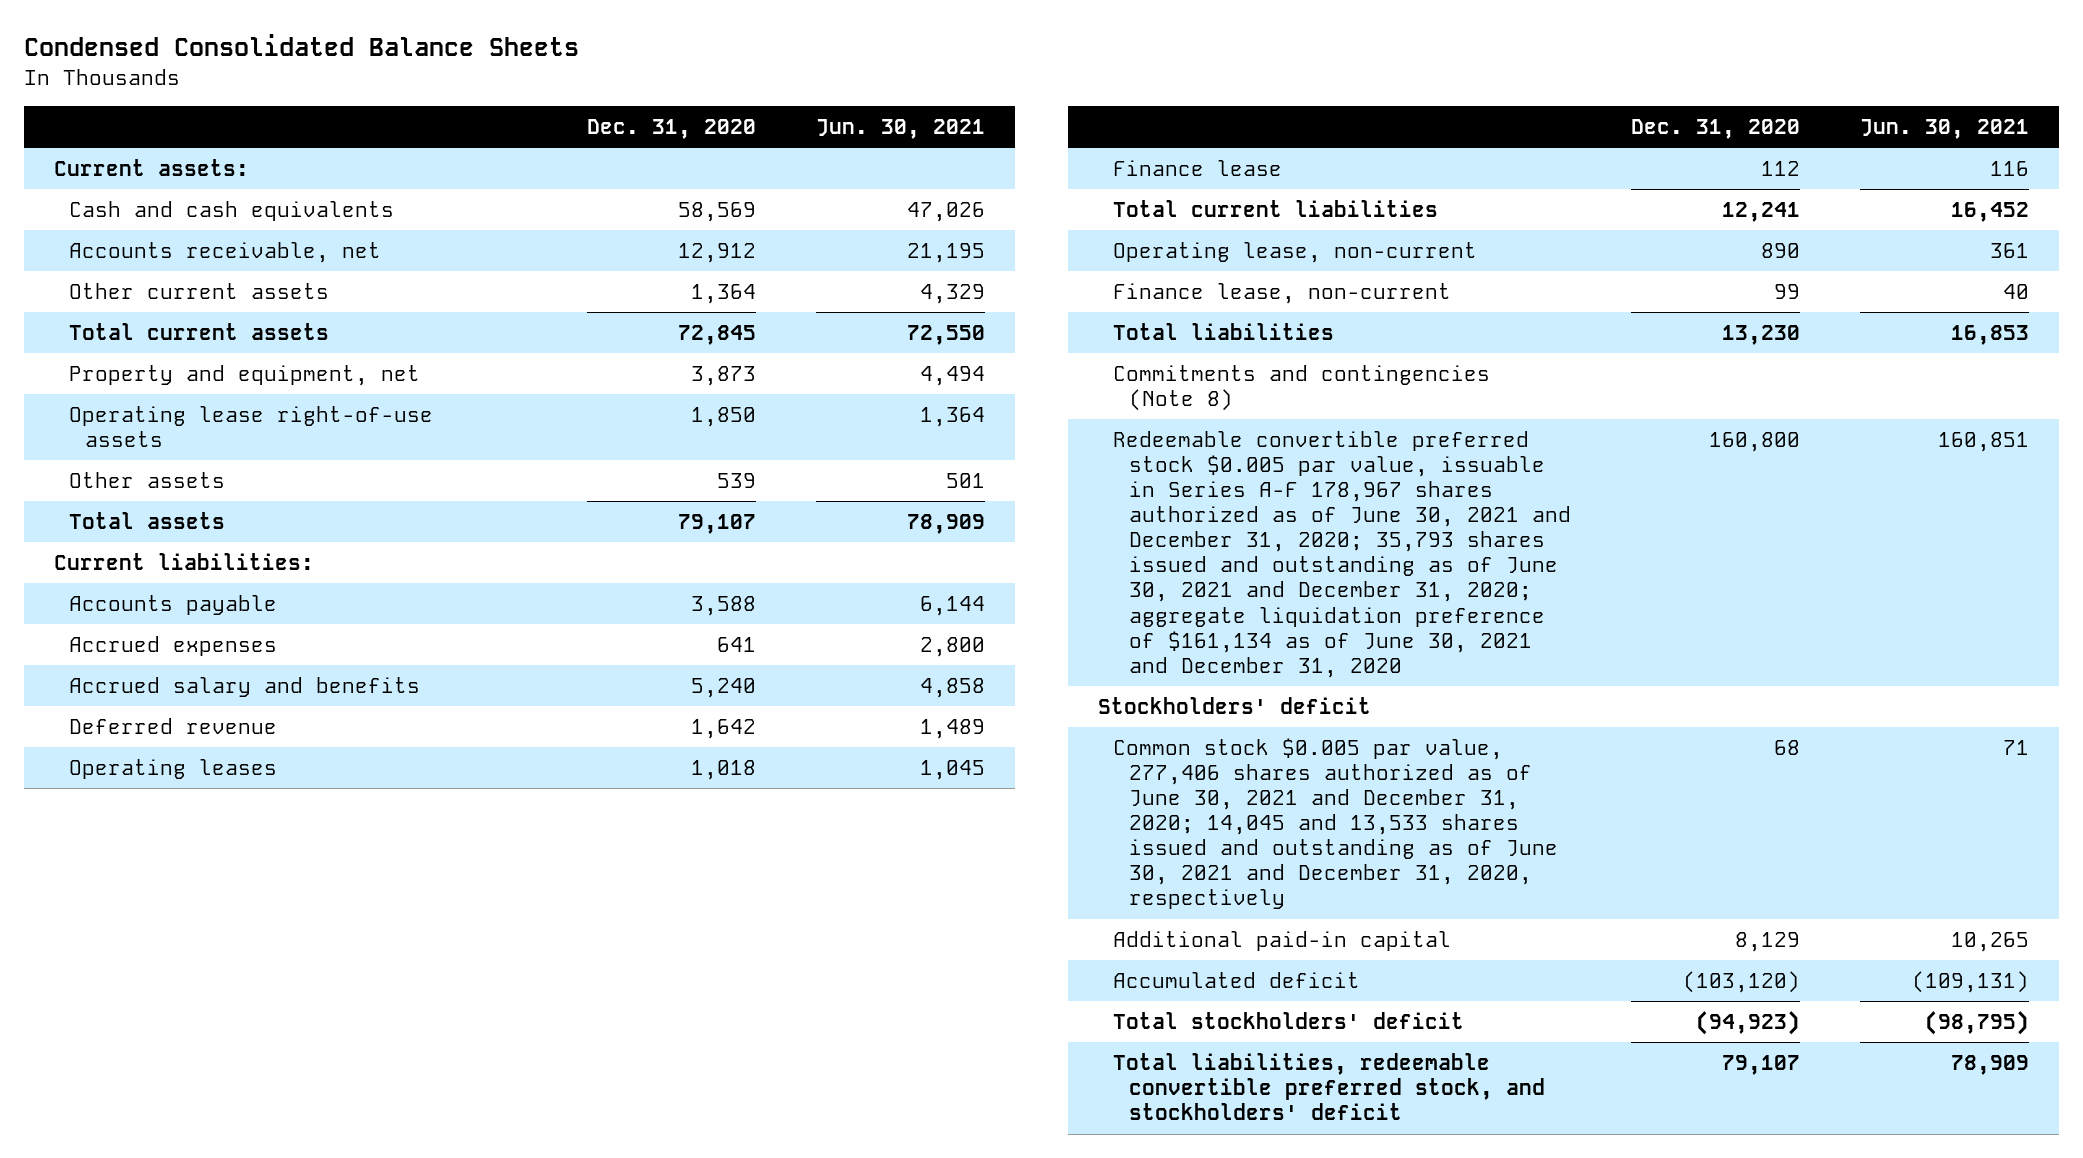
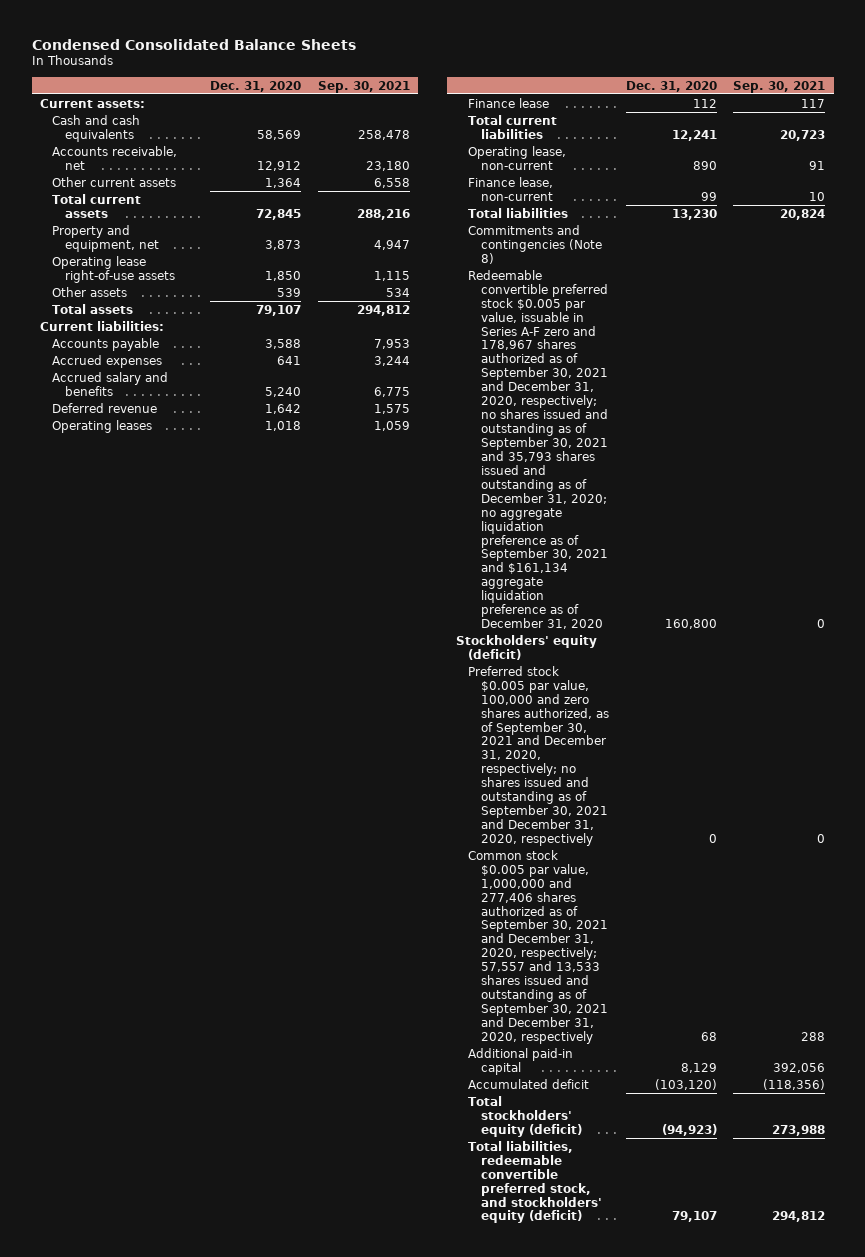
- | Dec. 31, 2020 | Jun. 30, 2021
+ | Dec. 31, 2020 | Sep. 30, 2021
- Redeemable convertible preferred stock $0.005 par value, issuable in Series A-F 178,967 shares authorized as of June 30, 2021 and December 31, 2020; 35,793 shares issued and outstanding as of June 30, 2021 and December 31, 2020; aggregate liquidation preference of $161,134 as of June 30, 2021 and December 31, 2020 | 160,800 | 160,851
- Stockholders' deficit
- Common stock $0.005 par value, 277,406 shares authorized as of June 30, 2021 and December 31, 2020; 14,045 and 13,533 shares issued and outstanding as of June 30, 2021 and December 31, 2020, respectively | 68 | 71
+ Redeemable convertible preferred stock $0.005 par value, issuable in Series A-F zero and 178,967 shares authorized as of September 30, 2021 and December 31, 2020, respectively; no shares issued and outstanding as of September 30, 2021 and 35,793 shares issued and outstanding as of December 31, 2020; no aggregate liquidation preference as of September 30, 2021 and $161,134 aggregate liquidation preference as of December 31, 2020 | 160,800 | 0
+ Stockholders' equity (deficit)
+ Preferred stock $0.005 par value, 100,000 and zero shares authorized, as of September 30, 2021 and December 31, 2020, respectively; no shares issued and outstanding as of September 30, 2021 and December 31, 2020, respectively | 0 | 0
+ Common stock $0.005 par value, 1,000,000 and 277,406 shares authorized as of September 30, 2021 and December 31, 2020, respectively; 57,557 and 13,533 shares issued and outstanding as of September 30, 2021 and December 31, 2020, respectively | 68 | 288
- Total stockholders' deficit | (94,923) | (98,795)
- Total liabilities, redeemable convertible preferred stock, and stockholders' deficit | 79,107 | 78,909
+ Total stockholders' equity (deficit) | (94,923) | 273,988
+ Total liabilities, redeemable convertible preferred stock, and stockholders' equity (deficit) | 79,107 | 294,812

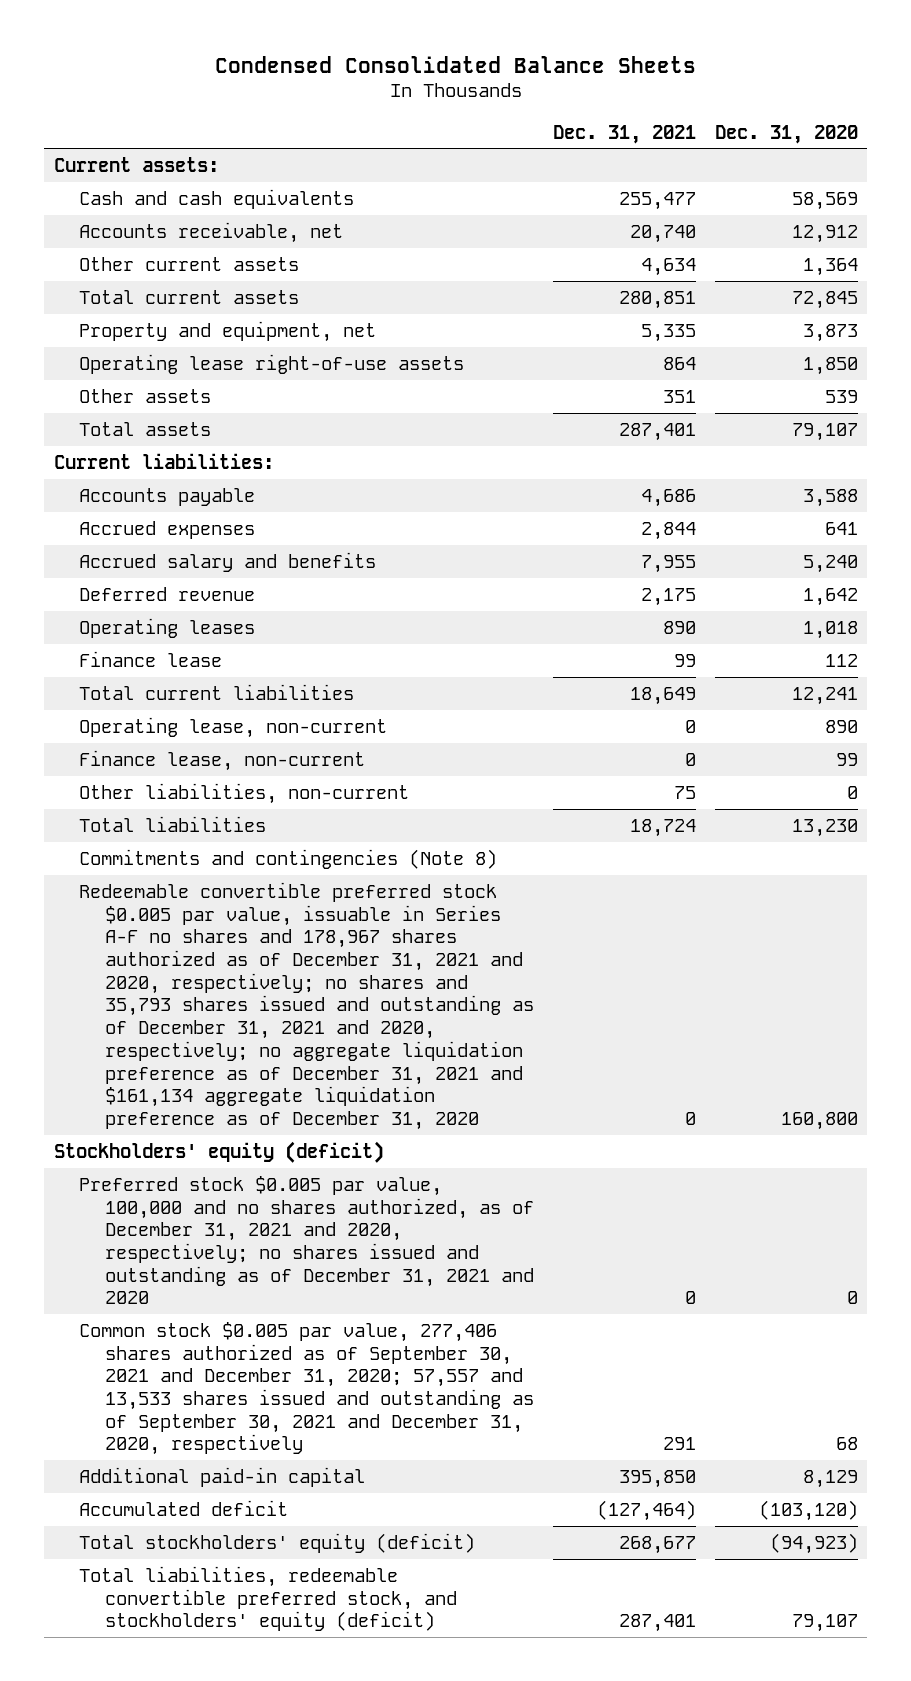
- | Dec. 31, 2020 | Sep. 30, 2021
+ | Dec. 31, 2021 | Dec. 31, 2020
+ Other liabilities, non-current | 75 | 0
- Redeemable convertible preferred stock $0.005 par value, issuable in Series A-F zero and 178,967 shares authorized as of September 30, 2021 and December 31, 2020, respectively; no shares issued and outstanding as of September 30, 2021 and 35,793 shares issued and outstanding as of December 31, 2020; no aggregate liquidation preference as of September 30, 2021 and $161,134 aggregate liquidation preference as of December 31, 2020 | 160,800 | 0
+ Redeemable convertible preferred stock $0.005 par value, issuable in Series A-F no shares and 178,967 shares authorized as of December 31, 2021 and 2020, respectively; no shares and 35,793 shares issued and outstanding as of December 31, 2021 and 2020, respectively; no aggregate liquidation preference as of December 31, 2021 and $161,134 aggregate liquidation preference as of December 31, 2020 | 0 | 160,800
- Preferred stock $0.005 par value, 100,000 and zero shares authorized, as of September 30, 2021 and December 31, 2020, respectively; no shares issued and outstanding as of September 30, 2021 and December 31, 2020, respectively | 0 | 0
- Common stock $0.005 par value, 1,000,000 and 277,406 shares authorized as of September 30, 2021 and December 31, 2020, respectively; 57,557 and 13,533 shares issued and outstanding as of September 30, 2021 and December 31, 2020, respectively | 68 | 288
+ Preferred stock $0.005 par value, 100,000 and no shares authorized, as of December 31, 2021 and 2020, respectively; no shares issued and outstanding as of December 31, 2021 and 2020 | 0 | 0
+ Common stock $0.005 par value, 277,406 shares authorized as of September 30, 2021 and December 31, 2020; 57,557 and 13,533 shares issued and outstanding as of September 30, 2021 and December 31, 2020, respectively | 291 | 68

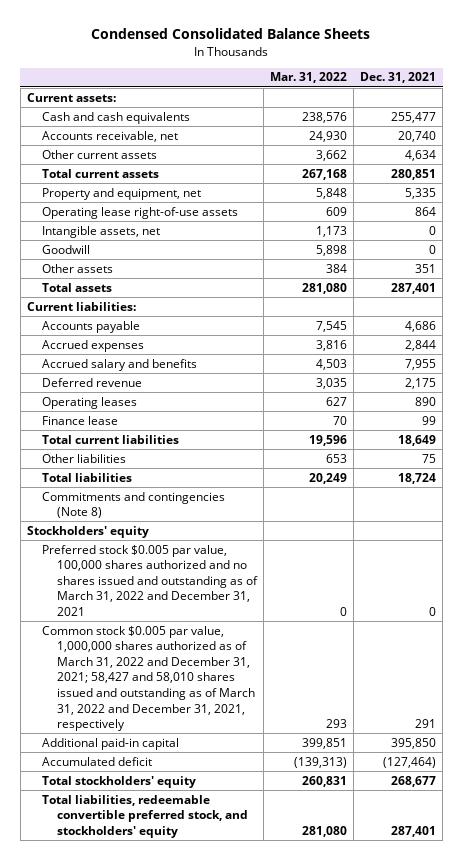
- | Dec. 31, 2021 | Dec. 31, 2020
+ | Mar. 31, 2022 | Dec. 31, 2021
+ Intangible assets, net | 1,173 | 0
+ Goodwill | 5,898 | 0
- Operating lease, non-current | 0 | 890
- Finance lease, non-current | 0 | 99
- Other liabilities, non-current | 75 | 0
+ Other liabilities | 653 | 75
- Redeemable convertible preferred stock $0.005 par value, issuable in Series A-F no shares and 178,967 shares authorized as of December 31, 2021 and 2020, respectively; no shares and 35,793 shares issued and outstanding as of December 31, 2021 and 2020, respectively; no aggregate liquidation preference as of December 31, 2021 and $161,134 aggregate liquidation preference as of December 31, 2020 | 0 | 160,800
- Stockholders' equity (deficit)
- Preferred stock $0.005 par value, 100,000 and no shares authorized, as of December 31, 2021 and 2020, respectively; no shares issued and outstanding as of December 31, 2021 and 2020 | 0 | 0
- Common stock $0.005 par value, 277,406 shares authorized as of September 30, 2021 and December 31, 2020; 57,557 and 13,533 shares issued and outstanding as of September 30, 2021 and December 31, 2020, respectively | 291 | 68
+ Stockholders' equity
+ Preferred stock $0.005 par value, 100,000 shares authorized and no shares issued and outstanding as of March 31, 2022 and December 31, 2021 | 0 | 0
+ Common stock $0.005 par value, 1,000,000 shares authorized as of March 31, 2022 and December 31, 2021; 58,427 and 58,010 shares issued and outstanding as of March 31, 2022 and December 31, 2021, respectively | 293 | 291
- Total stockholders' equity (deficit) | 268,677 | (94,923)
- Total liabilities, redeemable convertible preferred stock, and stockholders' equity (deficit) | 287,401 | 79,107
+ Total stockholders' equity | 260,831 | 268,677
+ Total liabilities, redeemable convertible preferred stock, and stockholders' equity | 281,080 | 287,401

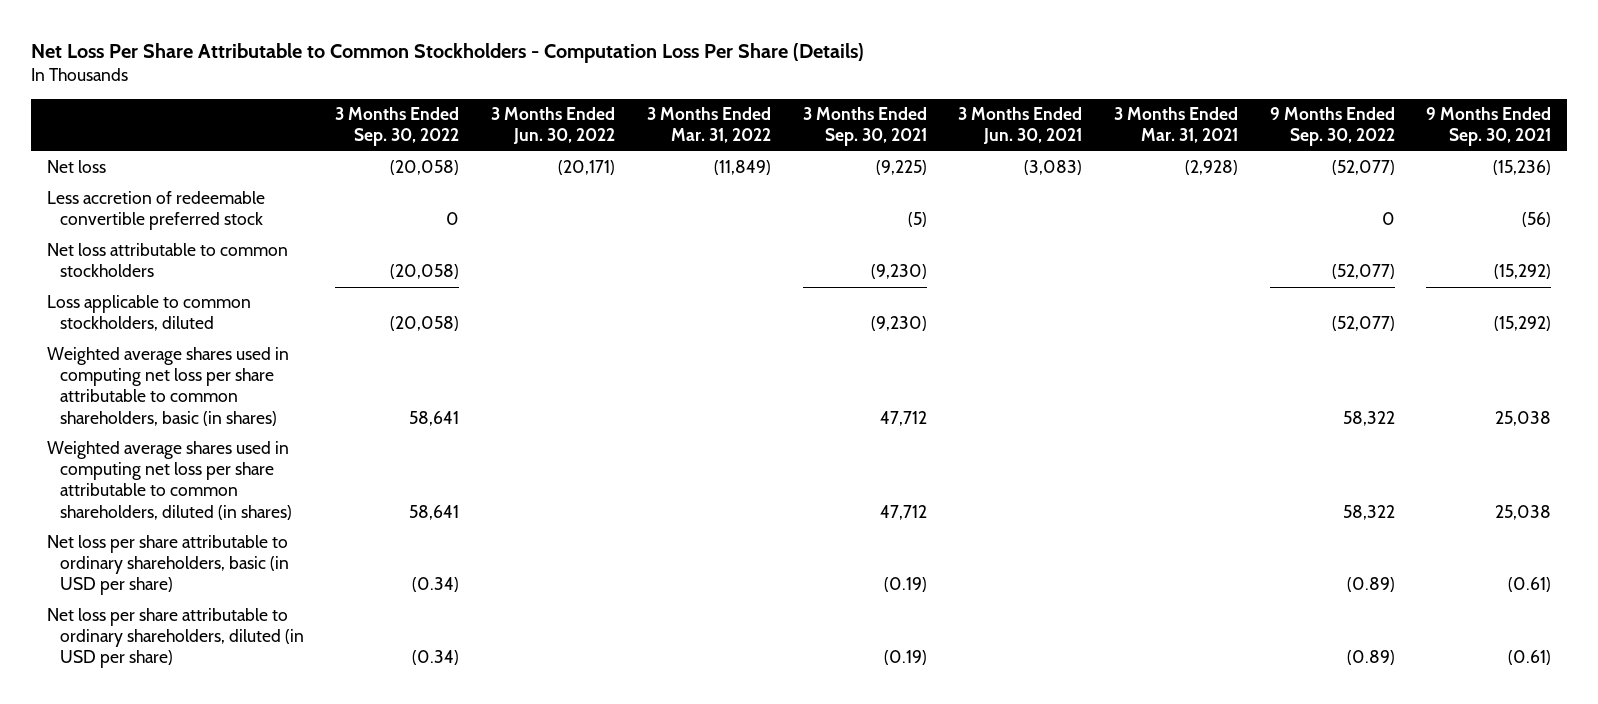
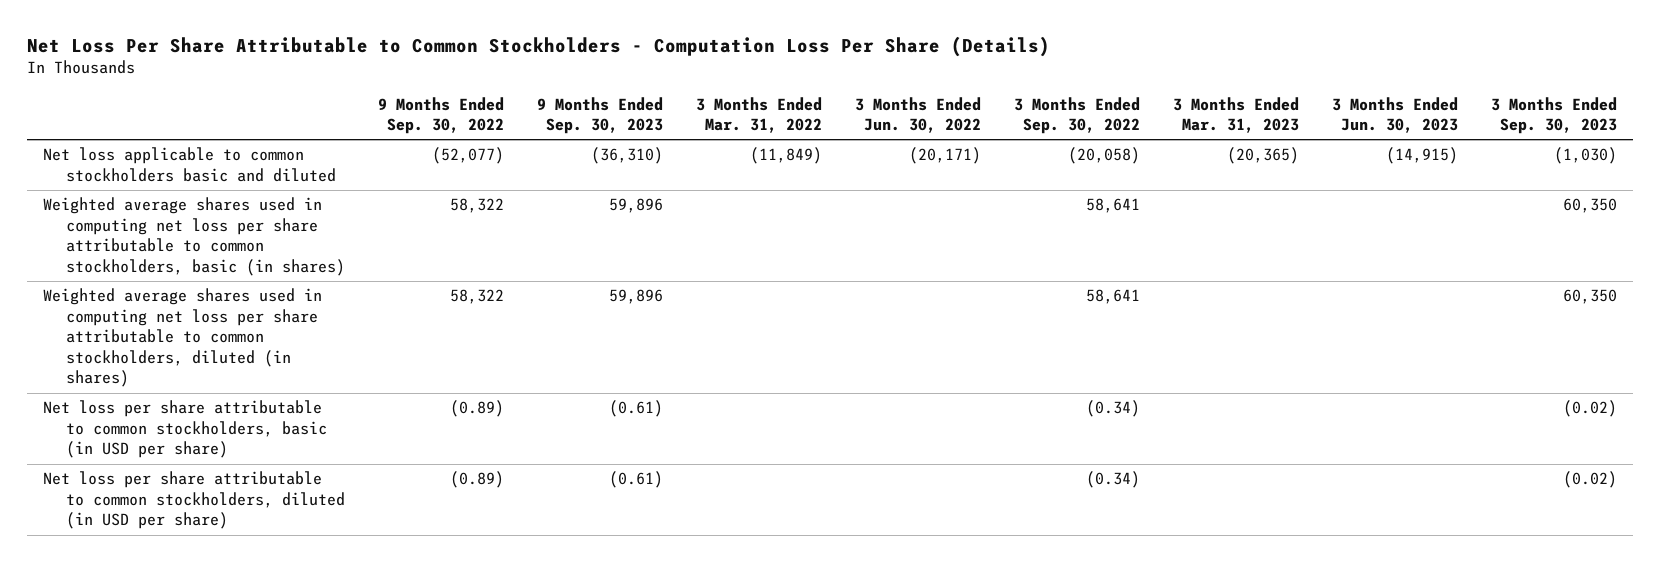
- | 3 Months Ended Sep. 30, 2022 | 3 Months Ended Jun. 30, 2022 | 3 Months Ended Mar. 31, 2022 | 3 Months Ended Sep. 30, 2021 | 3 Months Ended Jun. 30, 2021 | 3 Months Ended Mar. 31, 2021 | 9 Months Ended Sep. 30, 2022 | 9 Months Ended Sep. 30, 2021
+ | 9 Months Ended Sep. 30, 2022 | 9 Months Ended Sep. 30, 2023 | 3 Months Ended Mar. 31, 2022 | 3 Months Ended Jun. 30, 2022 | 3 Months Ended Sep. 30, 2022 | 3 Months Ended Mar. 31, 2023 | 3 Months Ended Jun. 30, 2023 | 3 Months Ended Sep. 30, 2023
- Net loss | (20,058) | (20,171) | (11,849) | (9,225) | (3,083) | (2,928) | (52,077) | (15,236)
- Less accretion of redeemable convertible preferred stock | 0 | | | (5) | | | 0 | (56)
- Net loss attributable to common stockholders | (20,058) | | | (9,230) | | | (52,077) | (15,292)
- Loss applicable to common stockholders, diluted | (20,058) | | | (9,230) | | | (52,077) | (15,292)
- Weighted average shares used in computing net loss per share attributable to common shareholders, basic (in shares) | 58,641 | | | 47,712 | | | 58,322 | 25,038
- Weighted average shares used in computing net loss per share attributable to common shareholders, diluted (in shares) | 58,641 | | | 47,712 | | | 58,322 | 25,038
- Net loss per share attributable to ordinary shareholders, basic (in USD per share) | (0.34) | | | (0.19) | | | (0.89) | (0.61)
- Net loss per share attributable to ordinary shareholders, diluted (in USD per share) | (0.34) | | | (0.19) | | | (0.89) | (0.61)
+ Net loss applicable to common stockholders basic and diluted | (52,077) | (36,310) | (11,849) | (20,171) | (20,058) | (20,365) | (14,915) | (1,030)
+ Weighted average shares used in computing net loss per share attributable to common stockholders, basic (in shares) | 58,322 | 59,896 | | | 58,641 | | | 60,350
+ Weighted average shares used in computing net loss per share attributable to common stockholders, diluted (in shares) | 58,322 | 59,896 | | | 58,641 | | | 60,350
+ Net loss per share attributable to common stockholders, basic (in USD per share) | (0.89) | (0.61) | | | (0.34) | | | (0.02)
+ Net loss per share attributable to common stockholders, diluted (in USD per share) | (0.89) | (0.61) | | | (0.34) | | | (0.02)

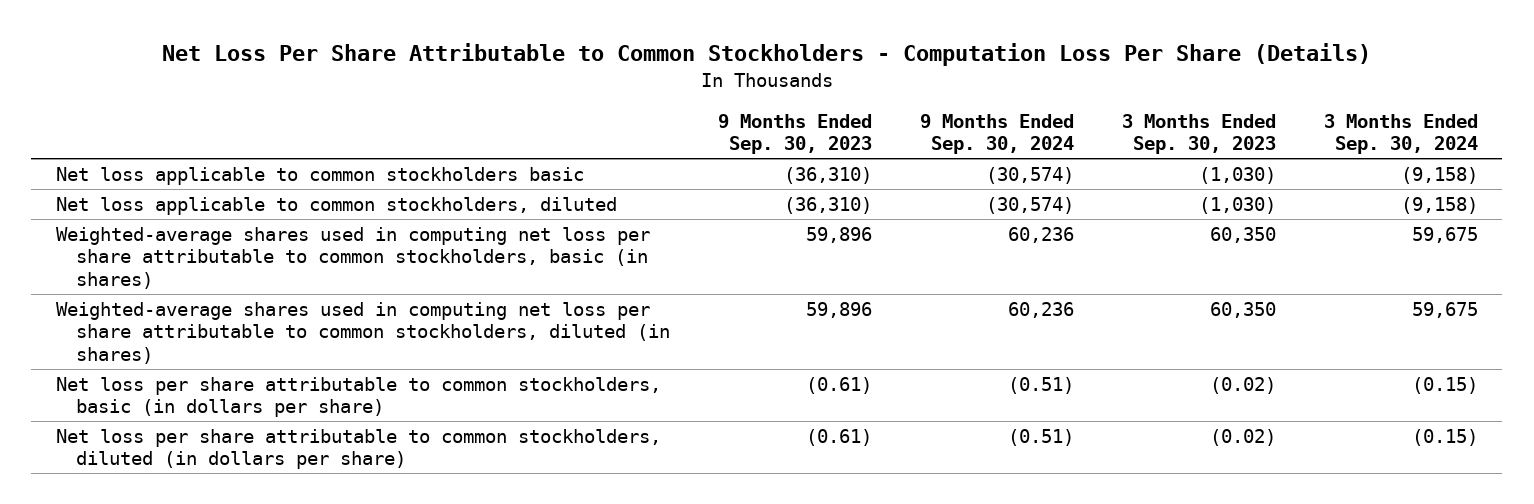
- | 9 Months Ended Sep. 30, 2022 | 9 Months Ended Sep. 30, 2023 | 3 Months Ended Mar. 31, 2022 | 3 Months Ended Jun. 30, 2022 | 3 Months Ended Sep. 30, 2022 | 3 Months Ended Mar. 31, 2023 | 3 Months Ended Jun. 30, 2023 | 3 Months Ended Sep. 30, 2023
+ | 9 Months Ended Sep. 30, 2023 | 9 Months Ended Sep. 30, 2024 | 3 Months Ended Sep. 30, 2023 | 3 Months Ended Sep. 30, 2024
- Net loss applicable to common stockholders basic and diluted | (52,077) | (36,310) | (11,849) | (20,171) | (20,058) | (20,365) | (14,915) | (1,030)
- Weighted average shares used in computing net loss per share attributable to common stockholders, basic (in shares) | 58,322 | 59,896 | | | 58,641 | | | 60,350
- Weighted average shares used in computing net loss per share attributable to common stockholders, diluted (in shares) | 58,322 | 59,896 | | | 58,641 | | | 60,350
- Net loss per share attributable to common stockholders, basic (in USD per share) | (0.89) | (0.61) | | | (0.34) | | | (0.02)
- Net loss per share attributable to common stockholders, diluted (in USD per share) | (0.89) | (0.61) | | | (0.34) | | | (0.02)
+ Net loss applicable to common stockholders basic | (36,310) | (30,574) | (1,030) | (9,158)
+ Net loss applicable to common stockholders, diluted | (36,310) | (30,574) | (1,030) | (9,158)
+ Weighted-average shares used in computing net loss per share attributable to common stockholders, basic (in shares) | 59,896 | 60,236 | 60,350 | 59,675
+ Weighted-average shares used in computing net loss per share attributable to common stockholders, diluted (in shares) | 59,896 | 60,236 | 60,350 | 59,675
+ Net loss per share attributable to common stockholders, basic (in dollars per share) | (0.61) | (0.51) | (0.02) | (0.15)
+ Net loss per share attributable to common stockholders, diluted (in dollars per share) | (0.61) | (0.51) | (0.02) | (0.15)

